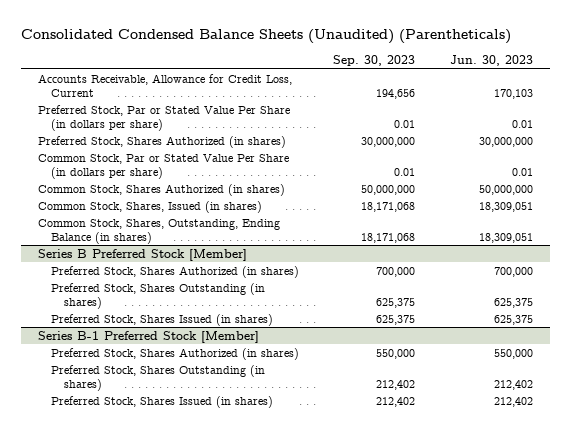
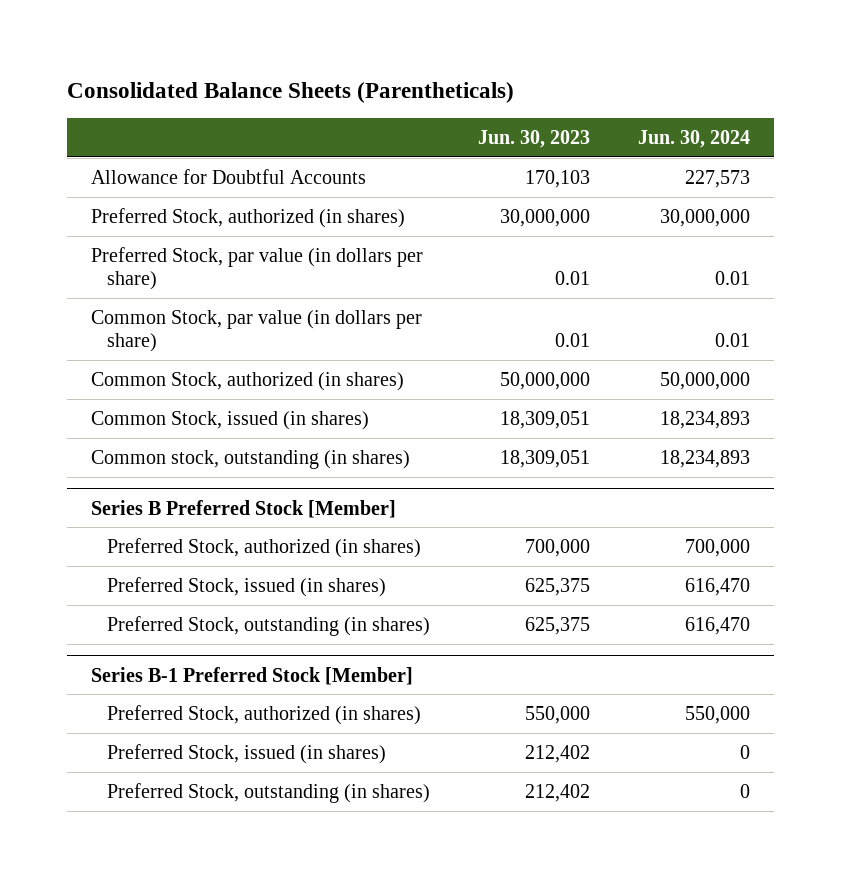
- Consolidated Condensed Balance Sheets (Unaudited) (Parentheticals)
+ Consolidated Balance Sheets (Parentheticals)
- | Sep. 30, 2023 | Jun. 30, 2023
+ | Jun. 30, 2023 | Jun. 30, 2024
- Accounts Receivable, Allowance for Credit Loss, Current | 194,656 | 170,103
- Preferred Stock, Par or Stated Value Per Share (in dollars per share) | 0.01 | 0.01
- Preferred Stock, Shares Authorized (in shares) | 30,000,000 | 30,000,000
- Common Stock, Par or Stated Value Per Share (in dollars per share) | 0.01 | 0.01
- Common Stock, Shares Authorized (in shares) | 50,000,000 | 50,000,000
- Common Stock, Shares, Issued (in shares) | 18,171,068 | 18,309,051
- Common Stock, Shares, Outstanding, Ending Balance (in shares) | 18,171,068 | 18,309,051
+ Allowance for Doubtful Accounts | 170,103 | 227,573
+ Preferred Stock, authorized (in shares) | 30,000,000 | 30,000,000
+ Preferred Stock, par value (in dollars per share) | 0.01 | 0.01
+ Common Stock, par value (in dollars per share) | 0.01 | 0.01
+ Common Stock, authorized (in shares) | 50,000,000 | 50,000,000
+ Common Stock, issued (in shares) | 18,309,051 | 18,234,893
+ Common stock, outstanding (in shares) | 18,309,051 | 18,234,893
@ Series B Preferred Stock [Member]
- Preferred Stock, Shares Authorized (in shares) | 700,000 | 700,000
- Preferred Stock, Shares Outstanding (in shares) | 625,375 | 625,375
- Preferred Stock, Shares Issued (in shares) | 625,375 | 625,375
+ Preferred Stock, authorized (in shares) | 700,000 | 700,000
+ Preferred Stock, issued (in shares) | 625,375 | 616,470
+ Preferred Stock, outstanding (in shares) | 625,375 | 616,470
@ Series B-1 Preferred Stock [Member]
- Preferred Stock, Shares Authorized (in shares) | 550,000 | 550,000
- Preferred Stock, Shares Outstanding (in shares) | 212,402 | 212,402
- Preferred Stock, Shares Issued (in shares) | 212,402 | 212,402
+ Preferred Stock, authorized (in shares) | 550,000 | 550,000
+ Preferred Stock, issued (in shares) | 212,402 | 0
+ Preferred Stock, outstanding (in shares) | 212,402 | 0

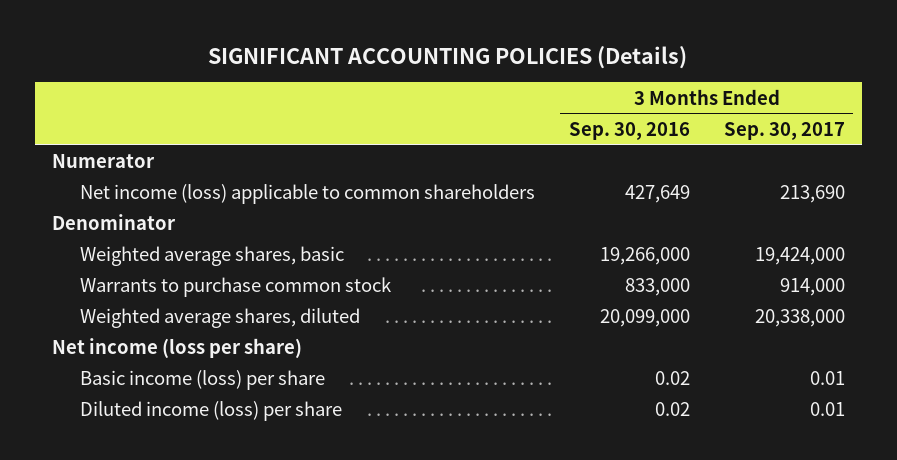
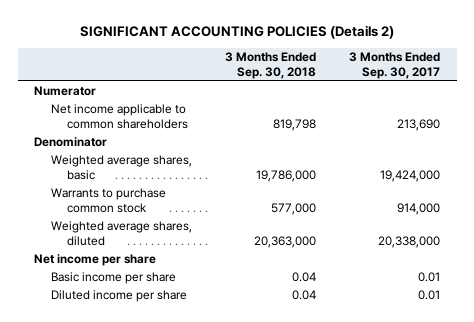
- SIGNIFICANT ACCOUNTING POLICIES (Details)
+ SIGNIFICANT ACCOUNTING POLICIES (Details 2)
- | 3 Months Ended Sep. 30, 2016 | 3 Months Ended Sep. 30, 2017
+ | 3 Months Ended Sep. 30, 2018 | 3 Months Ended Sep. 30, 2017
- Net income (loss) applicable to common shareholders | 427,649 | 213,690
+ Net income applicable to common shareholders | 819,798 | 213,690
- Net income (loss per share)
- Basic income (loss) per share | 0.02 | 0.01
- Diluted income (loss) per share | 0.02 | 0.01
+ Net income per share
+ Basic income per share | 0.04 | 0.01
+ Diluted income per share | 0.04 | 0.01

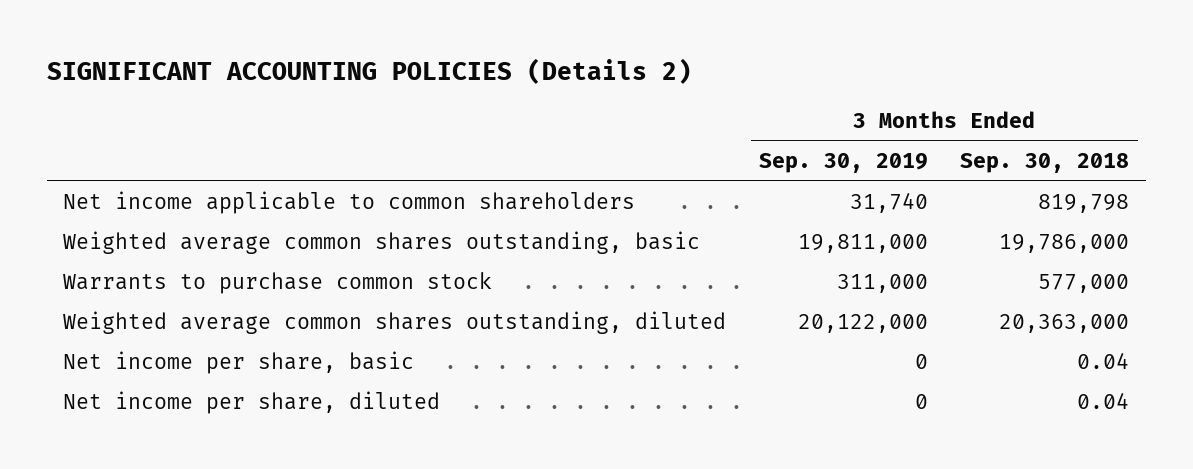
- | 3 Months Ended Sep. 30, 2018 | 3 Months Ended Sep. 30, 2017
+ | 3 Months Ended Sep. 30, 2019 | 3 Months Ended Sep. 30, 2018
- Numerator
- Denominator
- Weighted average shares, basic | 19,786,000 | 19,424,000
+ Weighted average common shares outstanding, basic | 19,811,000 | 19,786,000
- Weighted average shares, diluted | 20,363,000 | 20,338,000
- Net income per share
- Basic income per share | 0.04 | 0.01
- Diluted income per share | 0.04 | 0.01
+ Weighted average common shares outstanding, diluted | 20,122,000 | 20,363,000
+ Net income per share, basic | 0 | 0.04
+ Net income per share, diluted | 0 | 0.04

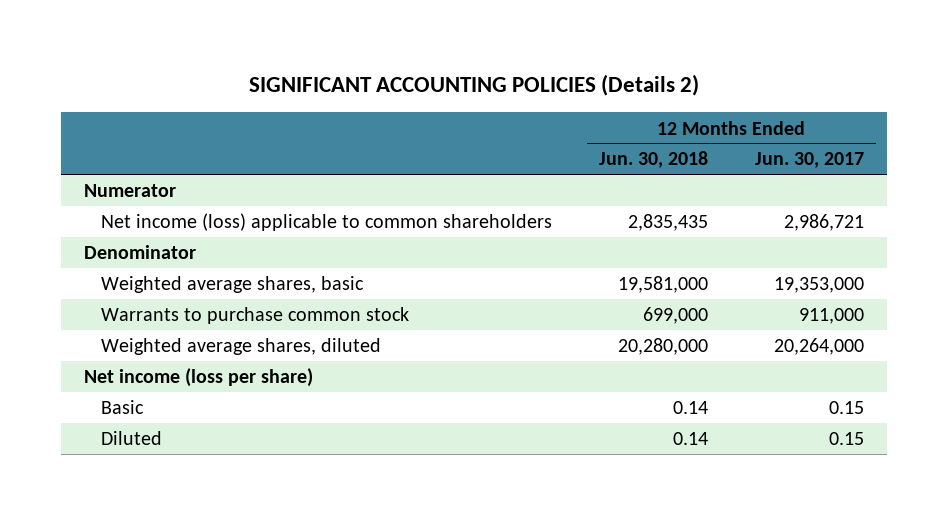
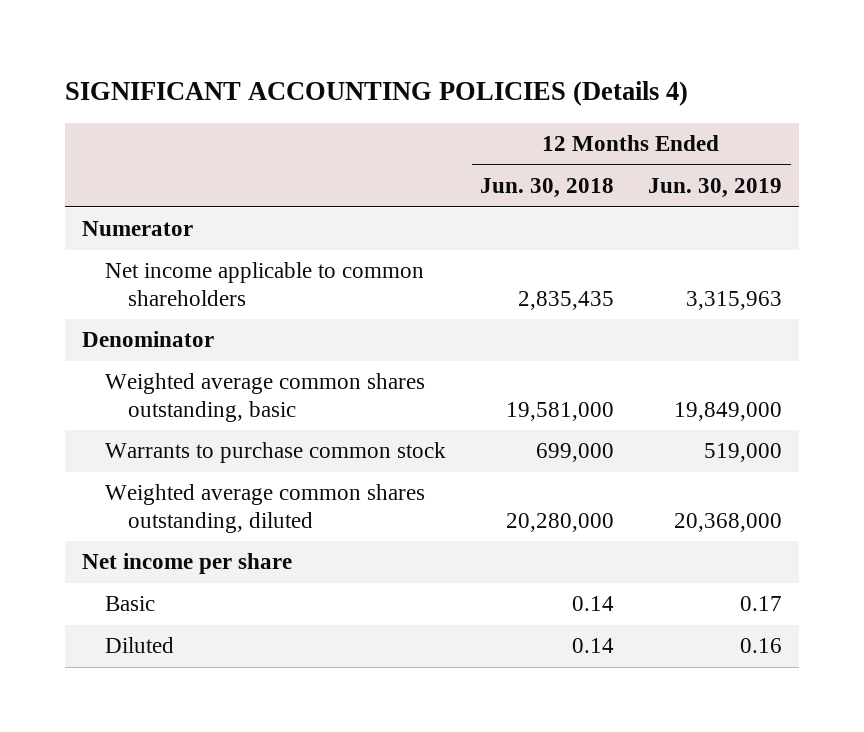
- SIGNIFICANT ACCOUNTING POLICIES (Details 2)
+ SIGNIFICANT ACCOUNTING POLICIES (Details 4)
- | 12 Months Ended Jun. 30, 2018 | 12 Months Ended Jun. 30, 2017
+ | 12 Months Ended Jun. 30, 2018 | 12 Months Ended Jun. 30, 2019
- Net income (loss) applicable to common shareholders | 2,835,435 | 2,986,721
+ Net income applicable to common shareholders | 2,835,435 | 3,315,963
- Weighted average shares, basic | 19,581,000 | 19,353,000
+ Weighted average common shares outstanding, basic | 19,581,000 | 19,849,000
- Weighted average shares, diluted | 20,280,000 | 20,264,000
- Net income (loss per share)
+ Weighted average common shares outstanding, diluted | 20,280,000 | 20,368,000
+ Net income per share

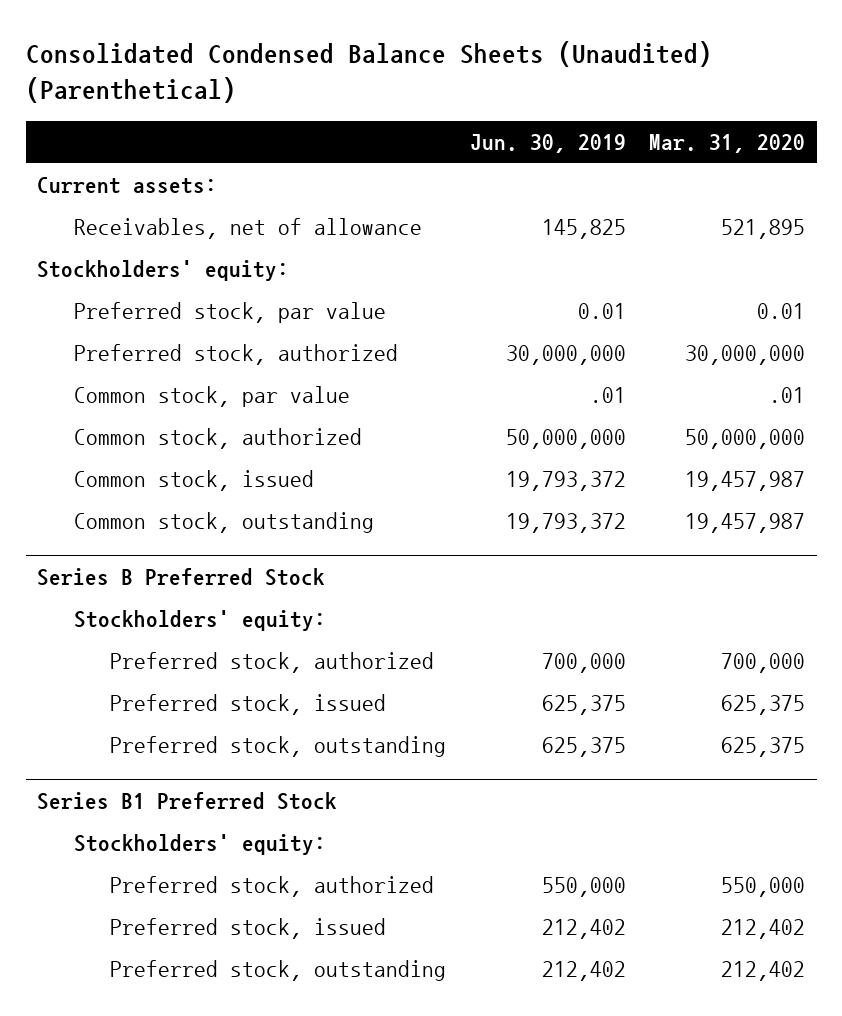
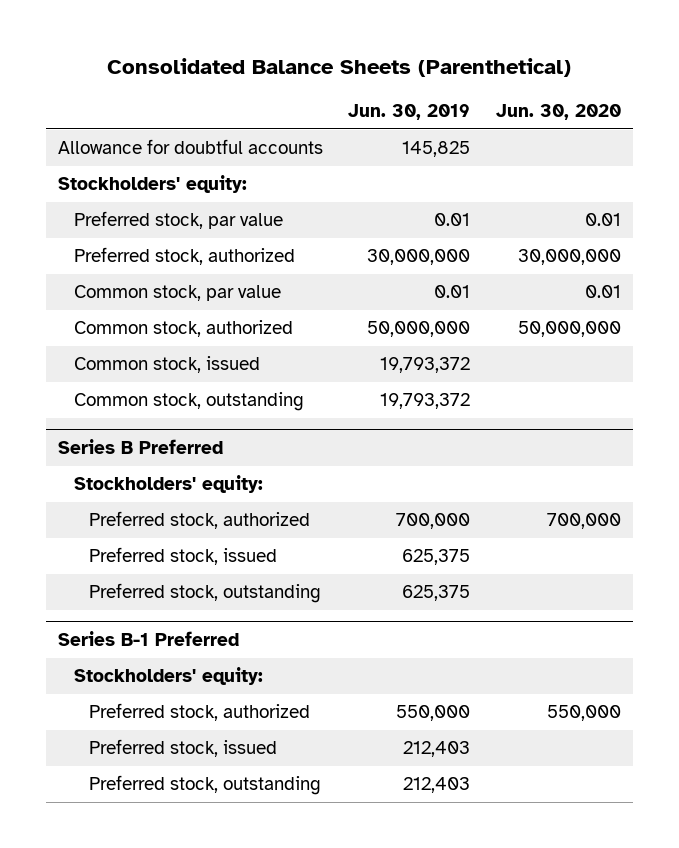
- Consolidated Condensed Balance Sheets (Unaudited) (Parenthetical)
+ Consolidated Balance Sheets (Parenthetical)
- | Jun. 30, 2019 | Mar. 31, 2020
+ | Jun. 30, 2019 | Jun. 30, 2020
- Current assets:
- Receivables, net of allowance | 145,825 | 521,895
+ Allowance for doubtful accounts | 145,825 |
- Common stock, par value | .01 | .01
+ Common stock, par value | 0.01 | 0.01
- Series B Preferred Stock
+ Series B Preferred
- Series B1 Preferred Stock
+ Series B-1 Preferred
- Preferred stock, issued | 212,402 | 212,402
- Preferred stock, outstanding | 212,402 | 212,402
+ Preferred stock, issued | 212,403 |
+ Preferred stock, outstanding | 212,403 |

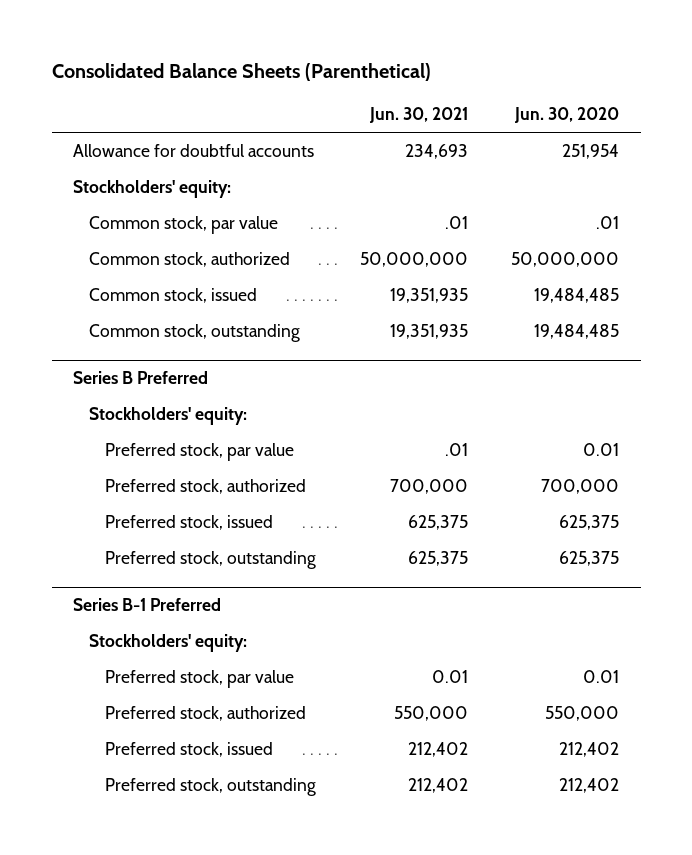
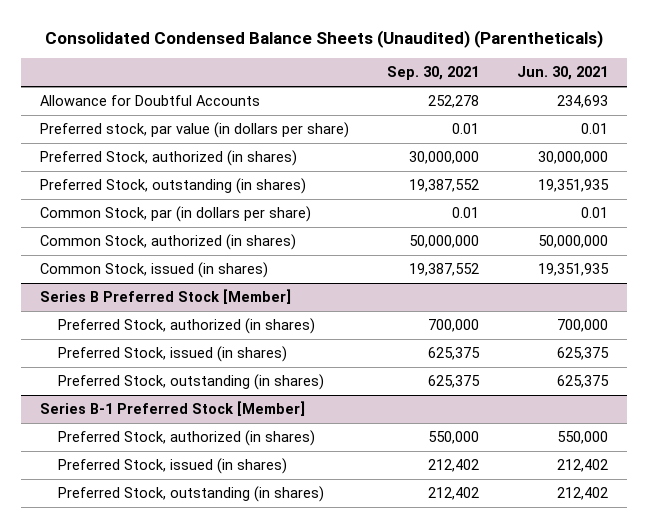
- Consolidated Balance Sheets (Parenthetical)
+ Consolidated Condensed Balance Sheets (Unaudited) (Parentheticals)
- | Jun. 30, 2021 | Jun. 30, 2020
+ | Sep. 30, 2021 | Jun. 30, 2021
- Allowance for doubtful accounts | 234,693 | 251,954
- Stockholders' equity:
- Common stock, par value | .01 | .01
- Common stock, authorized | 50,000,000 | 50,000,000
- Common stock, issued | 19,351,935 | 19,484,485
- Common stock, outstanding | 19,351,935 | 19,484,485
- Series B Preferred
- Stockholders' equity:
- Preferred stock, par value | .01 | 0.01
- Preferred stock, authorized | 700,000 | 700,000
- Preferred stock, issued | 625,375 | 625,375
- Preferred stock, outstanding | 625,375 | 625,375
- Series B-1 Preferred
- Stockholders' equity:
- Preferred stock, par value | 0.01 | 0.01
- Preferred stock, authorized | 550,000 | 550,000
- Preferred stock, issued | 212,402 | 212,402
- Preferred stock, outstanding | 212,402 | 212,402
+ Allowance for Doubtful Accounts | 252,278 | 234,693
+ Preferred stock, par value (in dollars per share) | 0.01 | 0.01
+ Preferred Stock, authorized (in shares) | 30,000,000 | 30,000,000
+ Preferred Stock, outstanding (in shares) | 19,387,552 | 19,351,935
+ Common Stock, par (in dollars per share) | 0.01 | 0.01
+ Common Stock, authorized (in shares) | 50,000,000 | 50,000,000
+ Common Stock, issued (in shares) | 19,387,552 | 19,351,935
+ Series B Preferred Stock [Member]
+ Preferred Stock, authorized (in shares) | 700,000 | 700,000
+ Preferred Stock, issued (in shares) | 625,375 | 625,375
+ Preferred Stock, outstanding (in shares) | 625,375 | 625,375
+ Series B-1 Preferred Stock [Member]
+ Preferred Stock, authorized (in shares) | 550,000 | 550,000
+ Preferred Stock, issued (in shares) | 212,402 | 212,402
+ Preferred Stock, outstanding (in shares) | 212,402 | 212,402

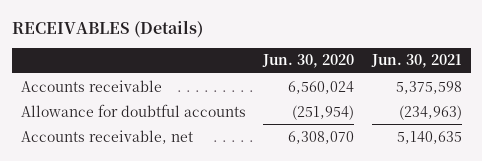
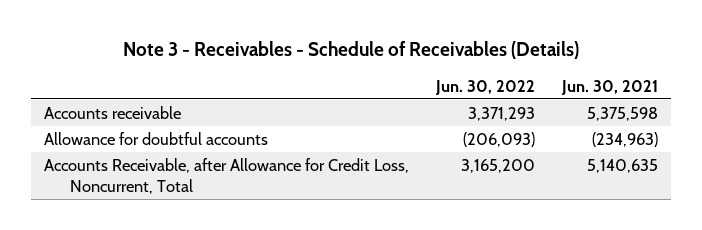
- RECEIVABLES (Details)
+ Note 3 - Receivables - Schedule of Receivables (Details)
- | Jun. 30, 2020 | Jun. 30, 2021
+ | Jun. 30, 2022 | Jun. 30, 2021
- Accounts receivable, net | 6,308,070 | 5,140,635
+ Accounts Receivable, after Allowance for Credit Loss, Noncurrent, Total | 3,165,200 | 5,140,635

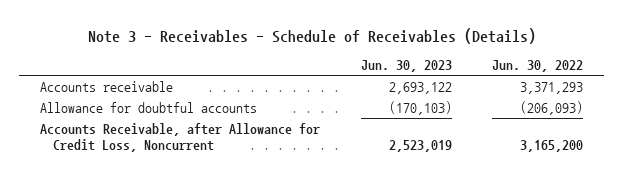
- | Jun. 30, 2022 | Jun. 30, 2021
+ | Jun. 30, 2023 | Jun. 30, 2022
- Accounts Receivable, after Allowance for Credit Loss, Noncurrent, Total | 3,165,200 | 5,140,635
+ Accounts Receivable, after Allowance for Credit Loss, Noncurrent | 2,523,019 | 3,165,200

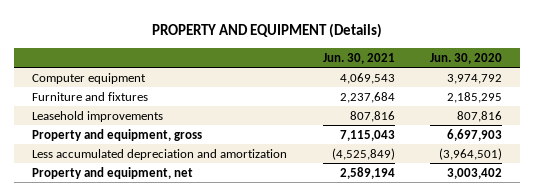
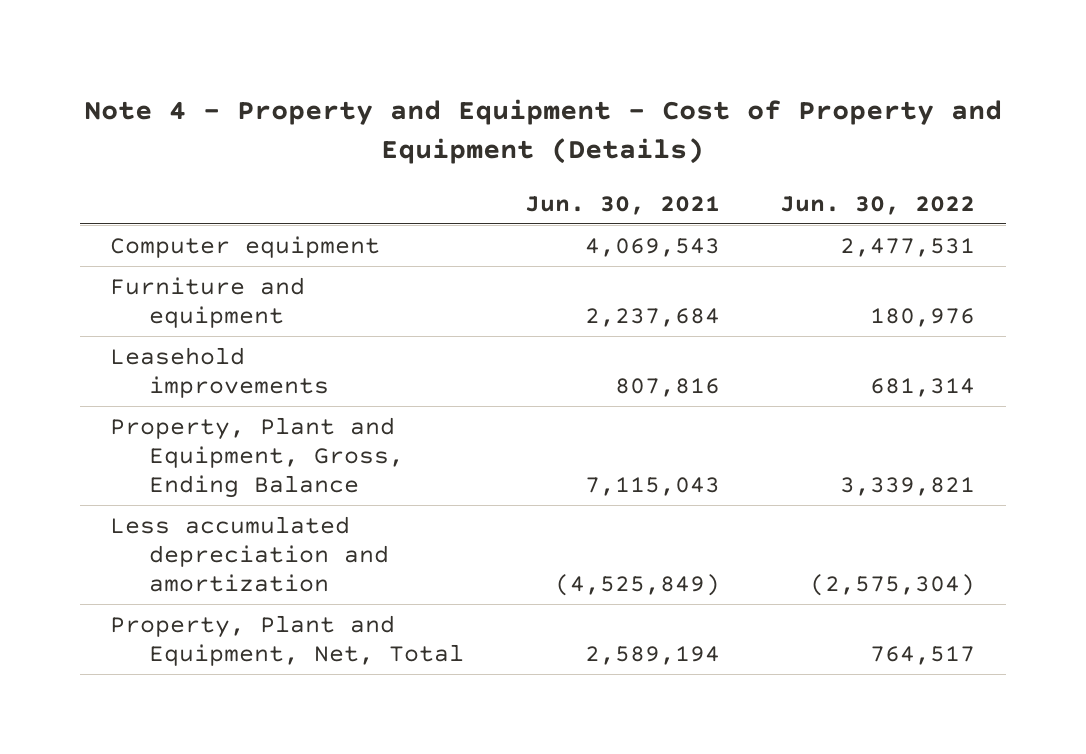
- PROPERTY AND EQUIPMENT (Details)
+ Note 4 - Property and Equipment - Cost of Property and Equipment (Details)
- | Jun. 30, 2021 | Jun. 30, 2020
+ | Jun. 30, 2021 | Jun. 30, 2022
- Furniture and fixtures | 2,237,684 | 2,185,295
+ Furniture and equipment | 2,237,684 | 180,976
- Property and equipment, gross | 7,115,043 | 6,697,903
+ Property, Plant and Equipment, Gross, Ending Balance | 7,115,043 | 3,339,821
- Property and equipment, net | 2,589,194 | 3,003,402
+ Property, Plant and Equipment, Net, Total | 2,589,194 | 764,517

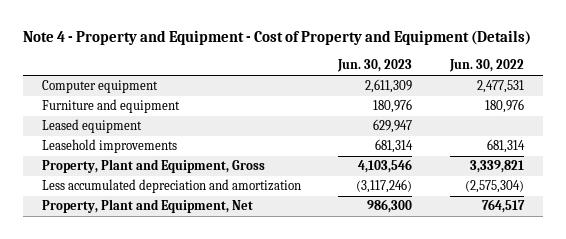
- | Jun. 30, 2021 | Jun. 30, 2022
+ | Jun. 30, 2023 | Jun. 30, 2022
+ Leased equipment | 629,947 |
- Property, Plant and Equipment, Gross, Ending Balance | 7,115,043 | 3,339,821
+ Property, Plant and Equipment, Gross | 4,103,546 | 3,339,821
- Property, Plant and Equipment, Net, Total | 2,589,194 | 764,517
+ Property, Plant and Equipment, Net | 986,300 | 764,517

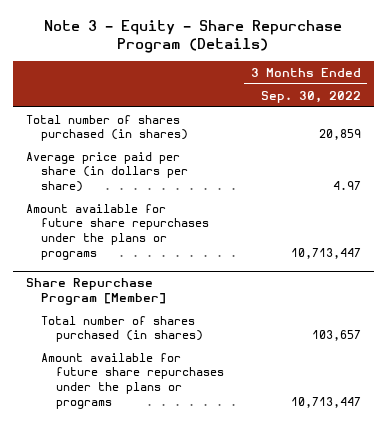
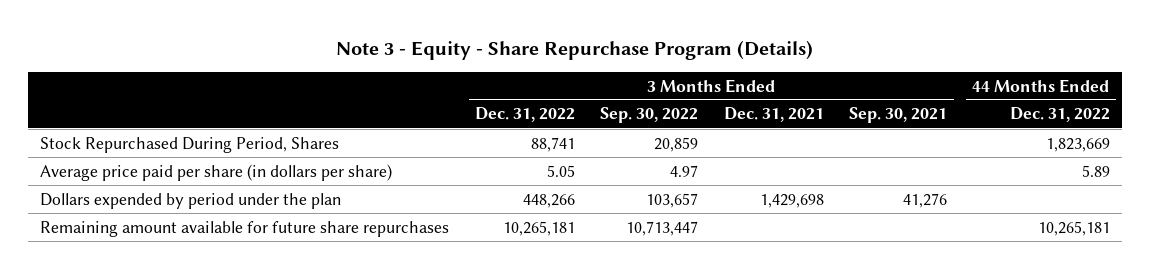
- | 3 Months Ended Sep. 30, 2022
+ | 3 Months Ended Dec. 31, 2022 | 3 Months Ended Sep. 30, 2022 | 3 Months Ended Dec. 31, 2021 | 3 Months Ended Sep. 30, 2021 | 44 Months Ended Dec. 31, 2022
- Total number of shares purchased (in shares) | 20,859
+ Stock Repurchased During Period, Shares | 88,741 | 20,859 | | | 1,823,669
- Amount available for future share repurchases under the plans or programs | 10,713,447
- Share Repurchase Program [Member]
- Total number of shares purchased (in shares) | 103,657
- Amount available for future share repurchases under the plans or programs | 10,713,447
+ Dollars expended by period under the plan | 448,266 | 103,657 | 1,429,698 | 41,276 |
+ Remaining amount available for future share repurchases | 10,265,181 | 10,713,447 | | | 10,265,181

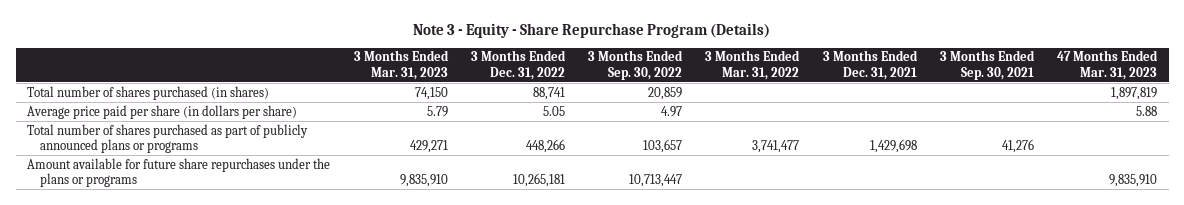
- | 3 Months Ended Dec. 31, 2022 | 3 Months Ended Sep. 30, 2022 | 3 Months Ended Dec. 31, 2021 | 3 Months Ended Sep. 30, 2021 | 44 Months Ended Dec. 31, 2022
+ | 3 Months Ended Mar. 31, 2023 | 3 Months Ended Dec. 31, 2022 | 3 Months Ended Sep. 30, 2022 | 3 Months Ended Mar. 31, 2022 | 3 Months Ended Dec. 31, 2021 | 3 Months Ended Sep. 30, 2021 | 47 Months Ended Mar. 31, 2023
- Stock Repurchased During Period, Shares | 88,741 | 20,859 | | | 1,823,669
+ Total number of shares purchased (in shares) | 74,150 | 88,741 | 20,859 | | | | 1,897,819
- Dollars expended by period under the plan | 448,266 | 103,657 | 1,429,698 | 41,276 |
- Remaining amount available for future share repurchases | 10,265,181 | 10,713,447 | | | 10,265,181
+ Total number of shares purchased as part of publicly announced plans or programs | 429,271 | 448,266 | 103,657 | 3,741,477 | 1,429,698 | 41,276 |
+ Amount available for future share repurchases under the plans or programs | 9,835,910 | 10,265,181 | 10,713,447 | | | | 9,835,910

